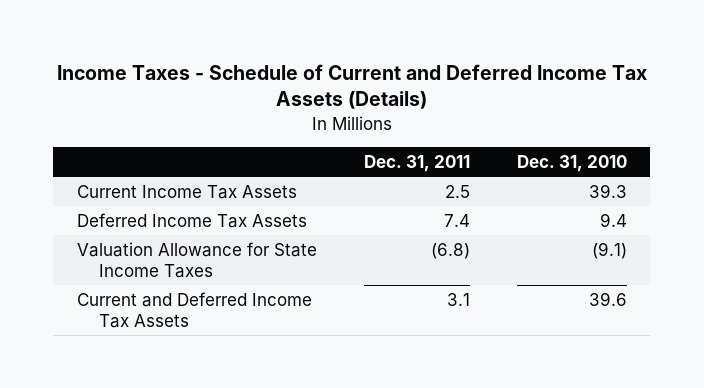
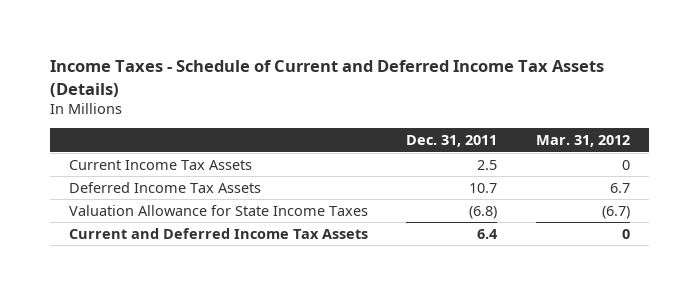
- | Dec. 31, 2011 | Dec. 31, 2010
+ | Dec. 31, 2011 | Mar. 31, 2012
- Deferred Income Tax Assets | 7.4 | 9.4
+ Deferred Income Tax Assets | 10.7 | 6.7
- Current and Deferred Income Tax Assets | 3.1 | 39.6
+ Current and Deferred Income Tax Assets | 6.4 | 0

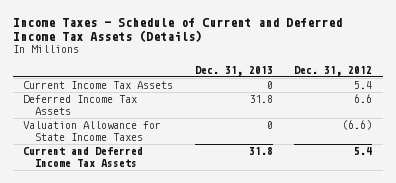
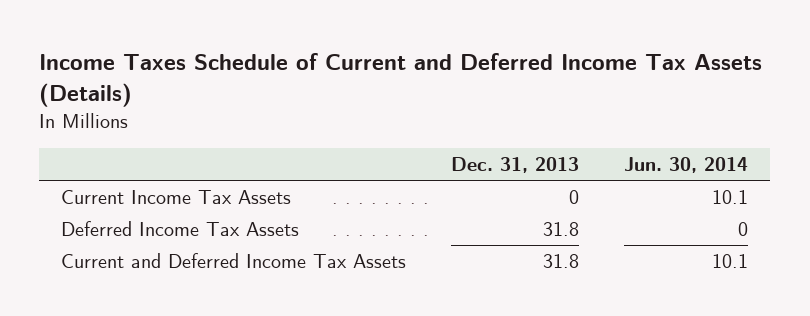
- Income Taxes - Schedule of Current and Deferred Income Tax Assets (Details)
+ Income Taxes Schedule of Current and Deferred Income Tax Assets (Details)
- | Dec. 31, 2013 | Dec. 31, 2012
+ | Dec. 31, 2013 | Jun. 30, 2014
- Valuation Allowance for State Income Taxes | 0 | (6.6)

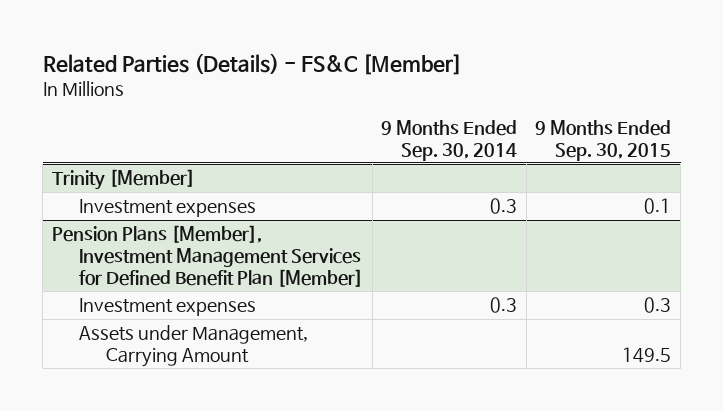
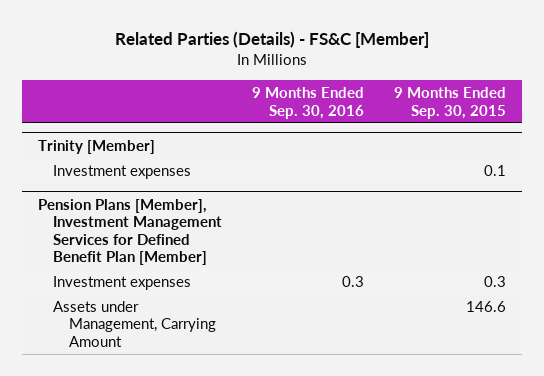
- | 9 Months Ended Sep. 30, 2014 | 9 Months Ended Sep. 30, 2015
+ | 9 Months Ended Sep. 30, 2016 | 9 Months Ended Sep. 30, 2015
@ Pension Plans [Member], Investment Management Services for Defined Benefit Plan [Member]
- Assets under Management, Carrying Amount | | 149.5
+ Assets under Management, Carrying Amount | | 146.6

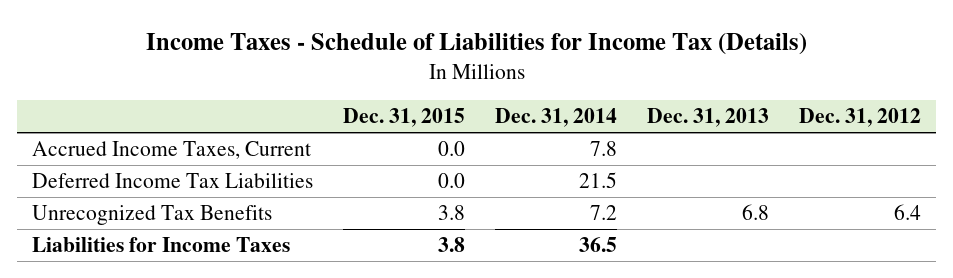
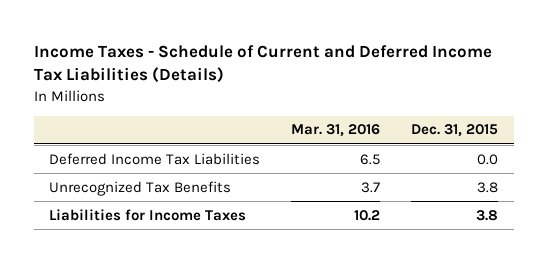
- Income Taxes - Schedule of Liabilities for Income Tax (Details)
+ Income Taxes - Schedule of Current and Deferred Income Tax Liabilities (Details)
- | Dec. 31, 2015 | Dec. 31, 2014 | Dec. 31, 2013 | Dec. 31, 2012
+ | Mar. 31, 2016 | Dec. 31, 2015
- Accrued Income Taxes, Current | 0.0 | 7.8 | |

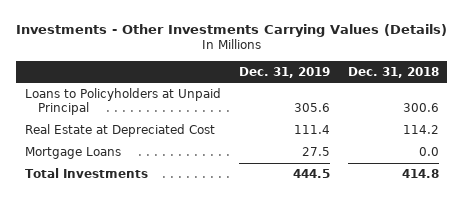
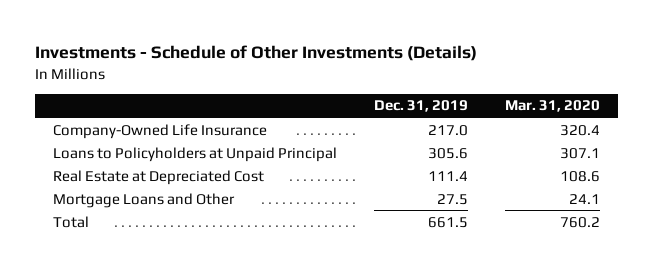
- Investments - Other Investments Carrying Values (Details)
+ Investments - Schedule of Other Investments (Details)
- | Dec. 31, 2019 | Dec. 31, 2018
+ | Dec. 31, 2019 | Mar. 31, 2020
+ Company-Owned Life Insurance | 217.0 | 320.4
- Mortgage Loans | 27.5 | 0.0
- Total Investments | 444.5 | 414.8
+ Mortgage Loans and Other | 27.5 | 24.1
+ Total | 661.5 | 760.2

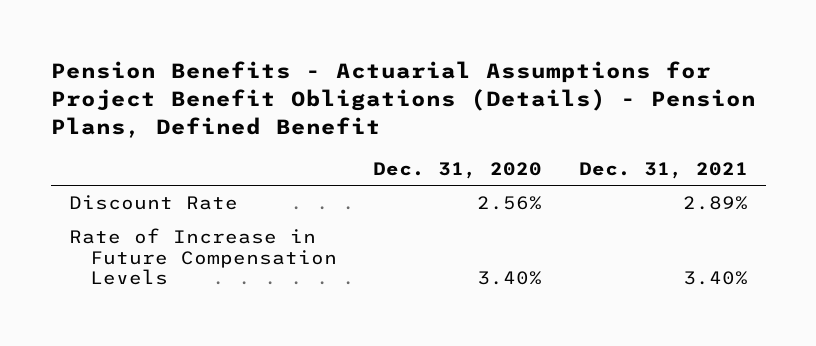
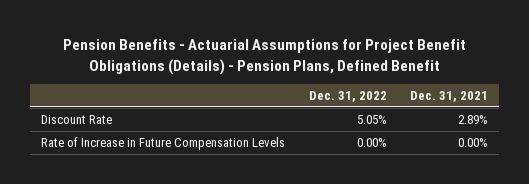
- | Dec. 31, 2020 | Dec. 31, 2021
+ | Dec. 31, 2022 | Dec. 31, 2021
- Rate of Increase in Future Compensation Levels | 3.40% | 3.40%
+ Rate of Increase in Future Compensation Levels | 0.00% | 0.00%

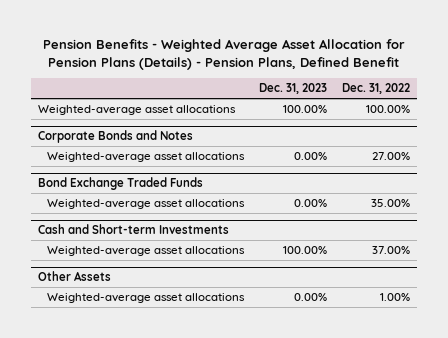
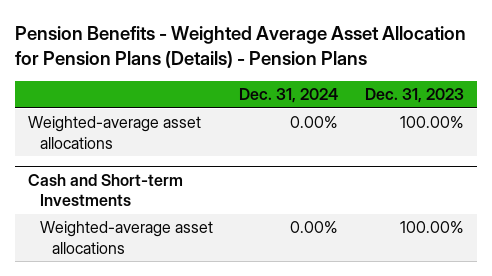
- Pension Benefits - Weighted Average Asset Allocation for Pension Plans (Details) - Pension Plans, Defined Benefit
+ Pension Benefits - Weighted Average Asset Allocation for Pension Plans (Details) - Pension Plans
- | Dec. 31, 2023 | Dec. 31, 2022
+ | Dec. 31, 2024 | Dec. 31, 2023
- Corporate Bonds and Notes
- Weighted-average asset allocations | 0.00% | 27.00%
- Bond Exchange Traded Funds
- Weighted-average asset allocations | 0.00% | 35.00%
- Other Assets
- Weighted-average asset allocations | 0.00% | 1.00%

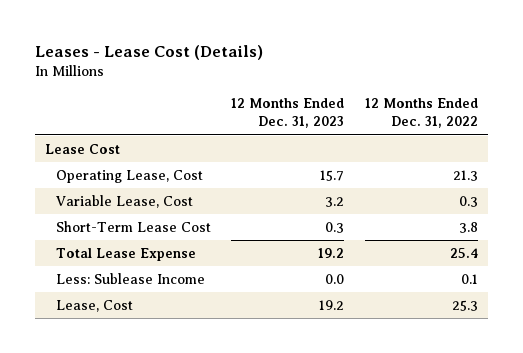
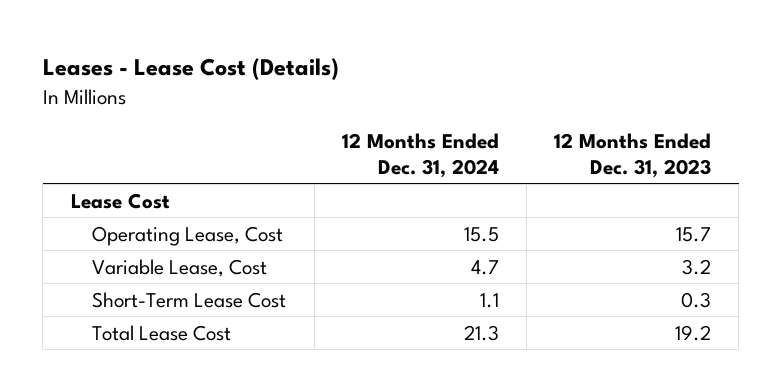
- | 12 Months Ended Dec. 31, 2023 | 12 Months Ended Dec. 31, 2022
+ | 12 Months Ended Dec. 31, 2024 | 12 Months Ended Dec. 31, 2023
- Total Lease Expense | 19.2 | 25.4
- Less: Sublease Income | 0.0 | 0.1
- Lease, Cost | 19.2 | 25.3
+ Total Lease Cost | 21.3 | 19.2

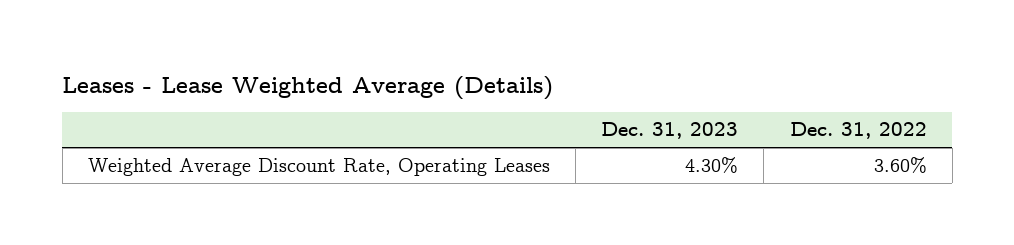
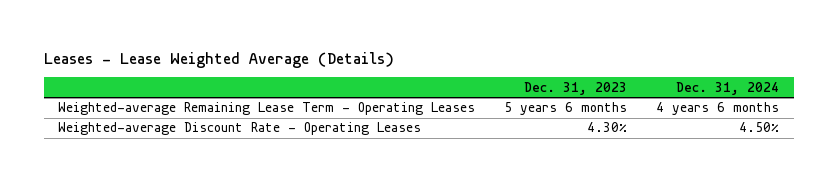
- | Dec. 31, 2023 | Dec. 31, 2022
+ | Dec. 31, 2023 | Dec. 31, 2024
- Weighted Average Discount Rate, Operating Leases | 4.30% | 3.60%
+ Weighted-average Remaining Lease Term - Operating Leases | 5 years 6 months | 4 years 6 months
+ Weighted-average Discount Rate - Operating Leases | 4.30% | 4.50%

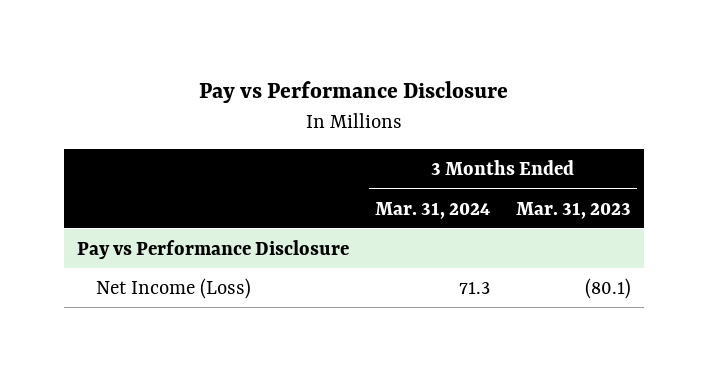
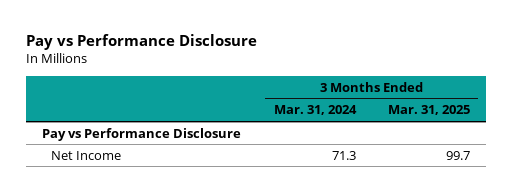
- | 3 Months Ended Mar. 31, 2024 | 3 Months Ended Mar. 31, 2023
+ | 3 Months Ended Mar. 31, 2024 | 3 Months Ended Mar. 31, 2025
- Net Income (Loss) | 71.3 | (80.1)
+ Net Income | 71.3 | 99.7

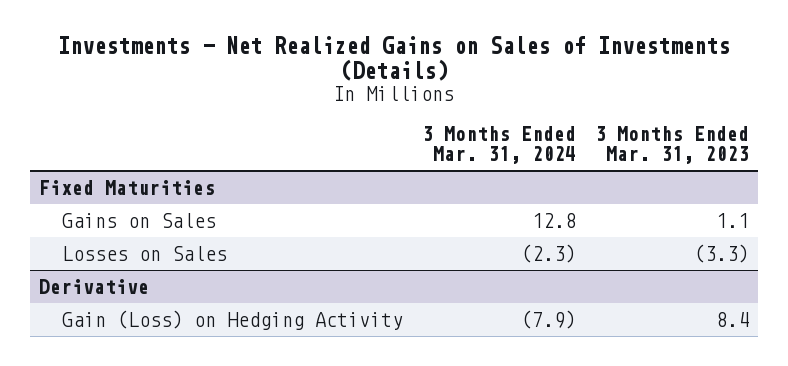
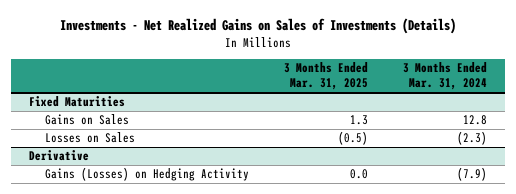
- | 3 Months Ended Mar. 31, 2024 | 3 Months Ended Mar. 31, 2023
+ | 3 Months Ended Mar. 31, 2025 | 3 Months Ended Mar. 31, 2024
@ Derivative
- Gain (Loss) on Hedging Activity | (7.9) | 8.4
+ Gains (Losses) on Hedging Activity | 0.0 | (7.9)

